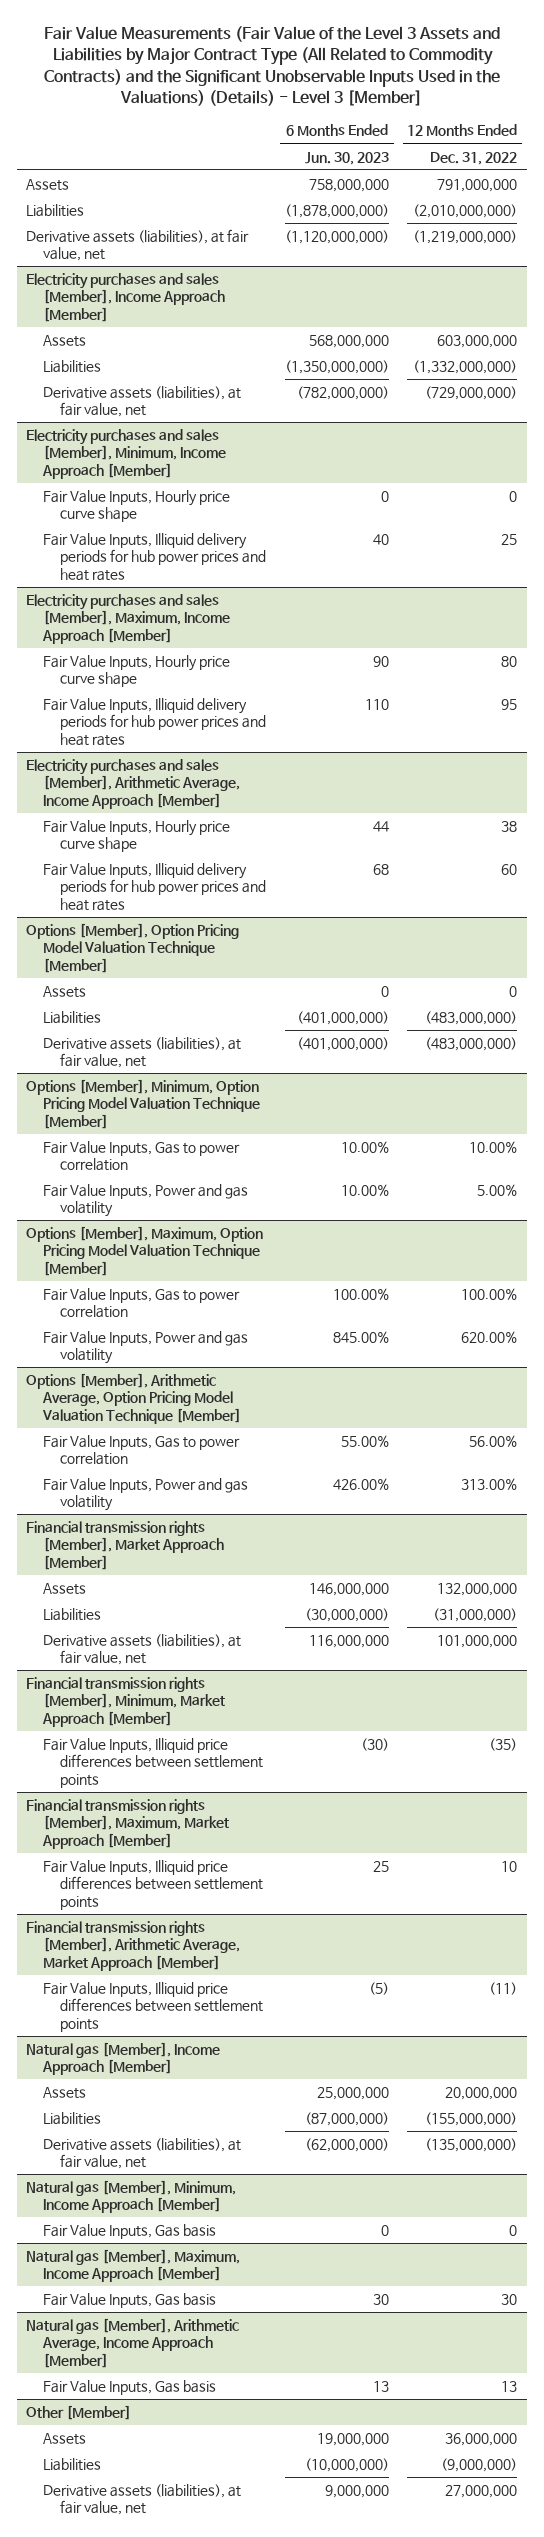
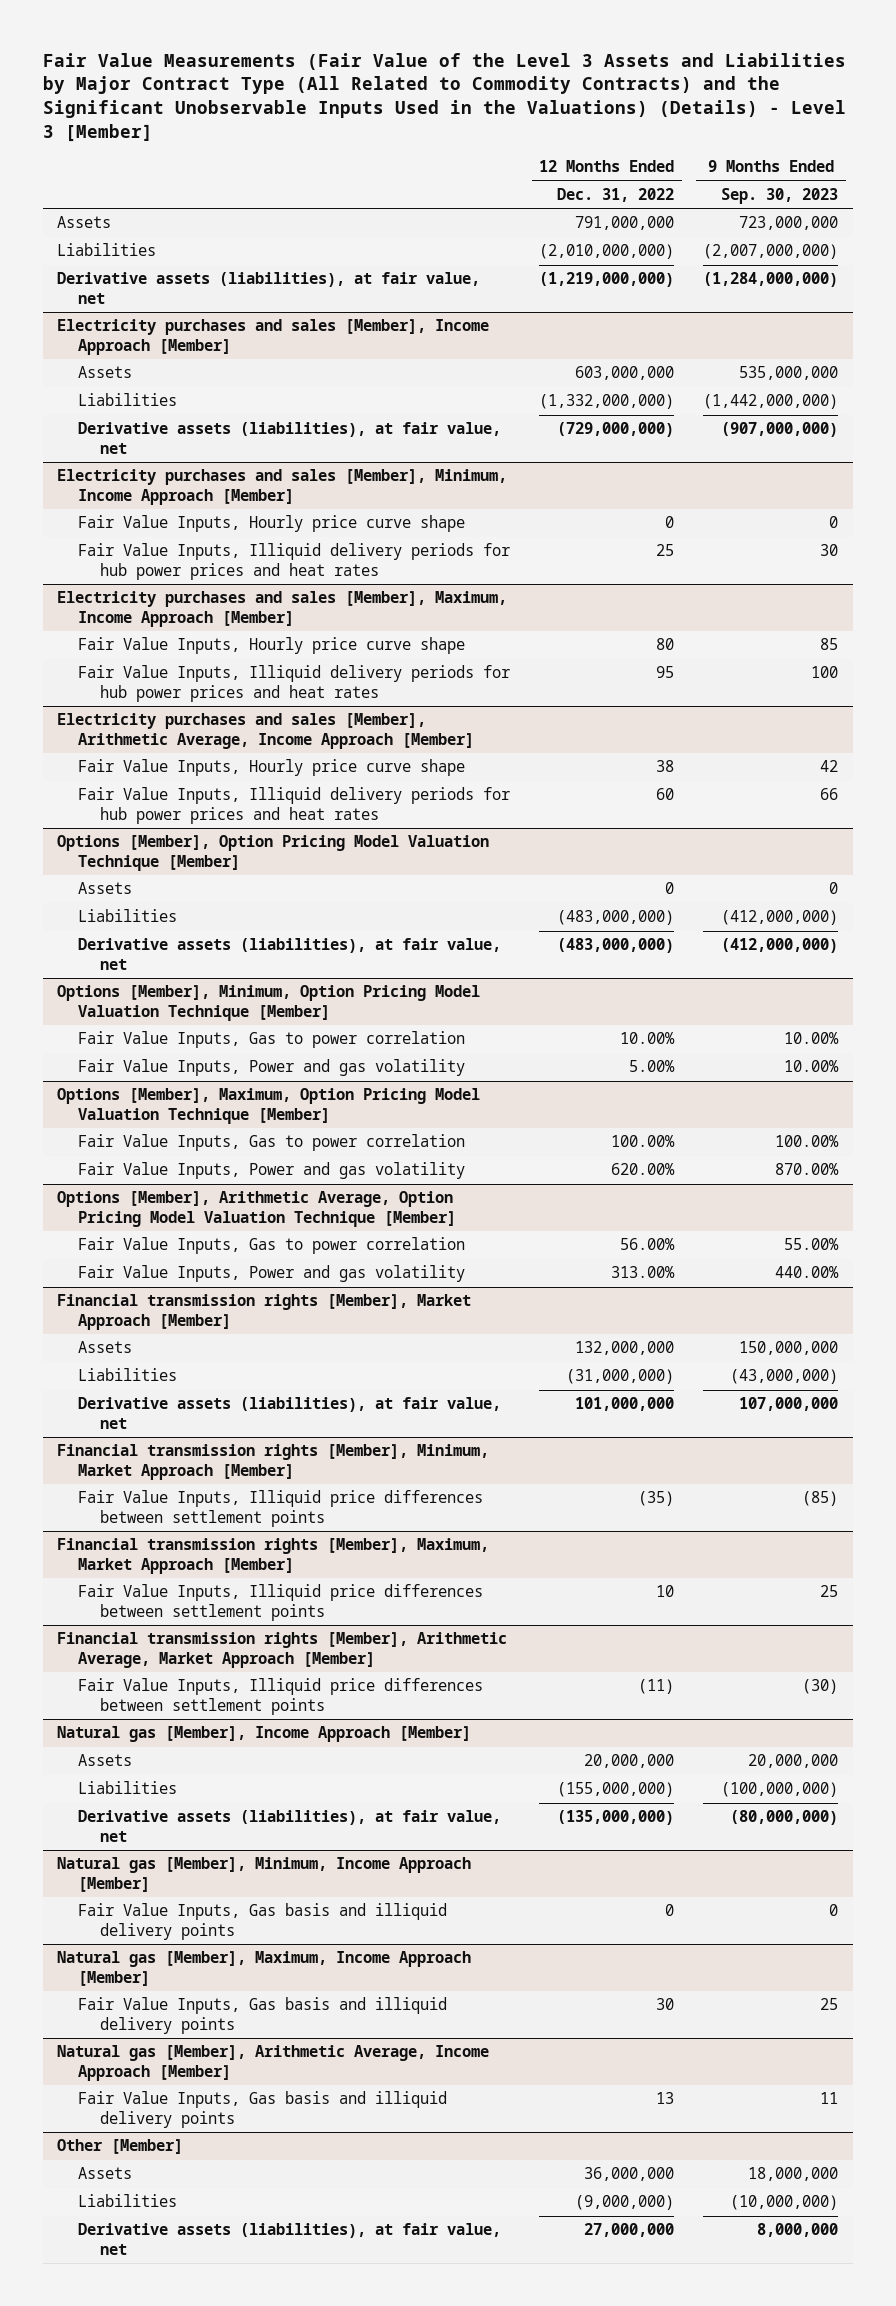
- | 6 Months Ended Jun. 30, 2023 | 12 Months Ended Dec. 31, 2022
+ | 12 Months Ended Dec. 31, 2022 | 9 Months Ended Sep. 30, 2023
@ Natural gas [Member], Minimum, Income Approach [Member]
- Fair Value Inputs, Gas basis | 0 | 0
+ Fair Value Inputs, Gas basis and illiquid delivery points | 0 | 0
@ Natural gas [Member], Maximum, Income Approach [Member]
- Fair Value Inputs, Gas basis | 30 | 30
+ Fair Value Inputs, Gas basis and illiquid delivery points | 30 | 25
@ Natural gas [Member], Arithmetic Average, Income Approach [Member]
- Fair Value Inputs, Gas basis | 13 | 13
+ Fair Value Inputs, Gas basis and illiquid delivery points | 13 | 11

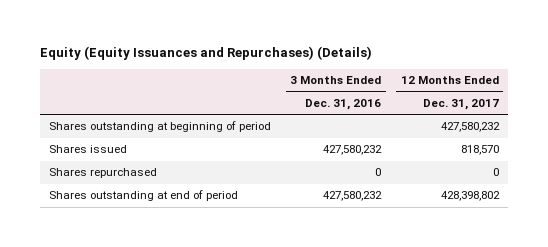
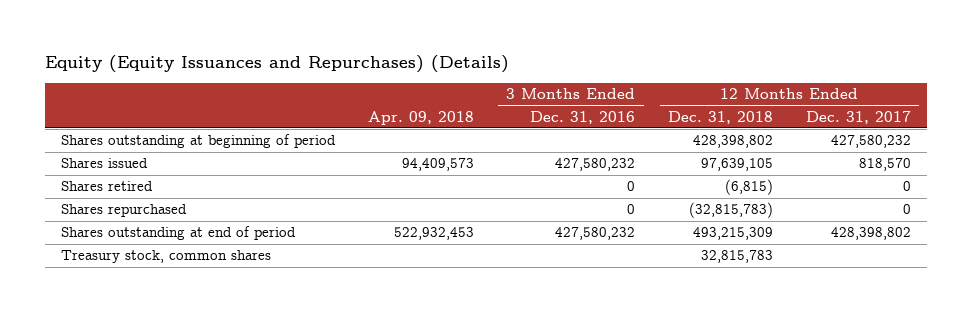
- | 3 Months Ended Dec. 31, 2016 | 12 Months Ended Dec. 31, 2017
+ | Apr. 09, 2018 | 3 Months Ended Dec. 31, 2016 | 12 Months Ended Dec. 31, 2018 | 12 Months Ended Dec. 31, 2017
+ Shares retired | | 0 | (6,815) | 0
+ Treasury stock, common shares | | | 32,815,783 |

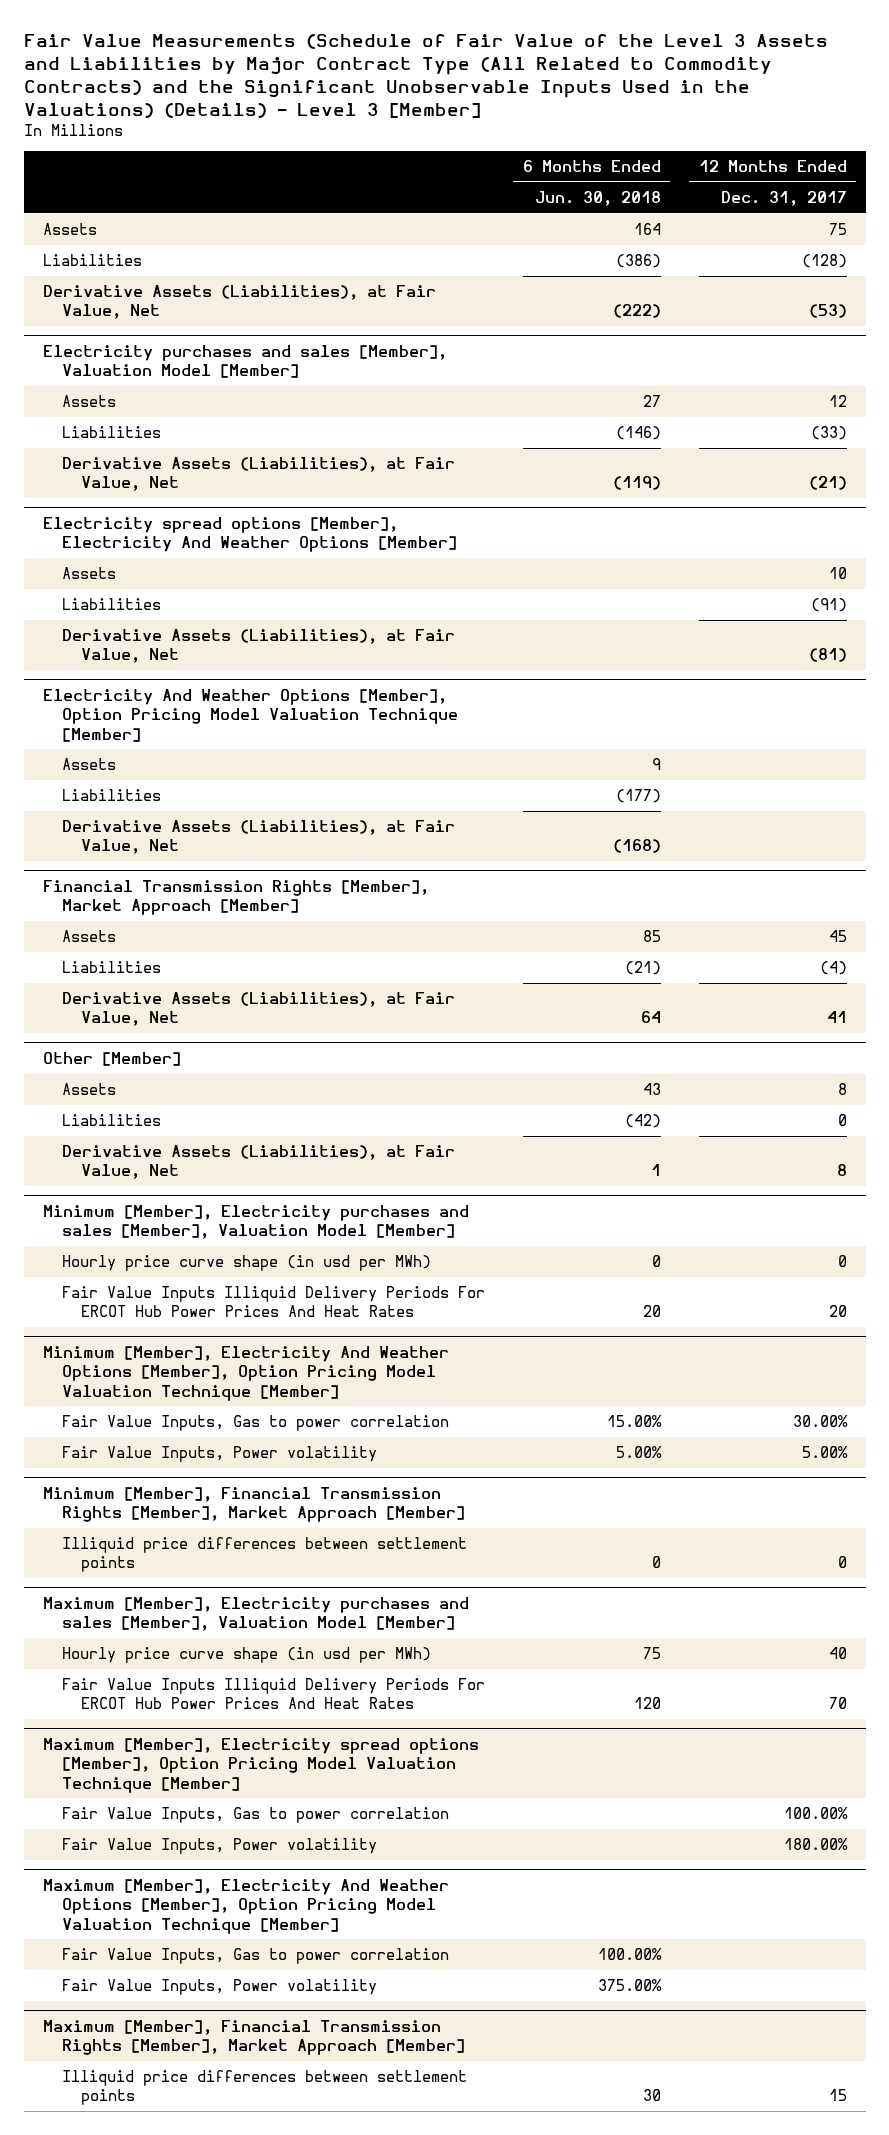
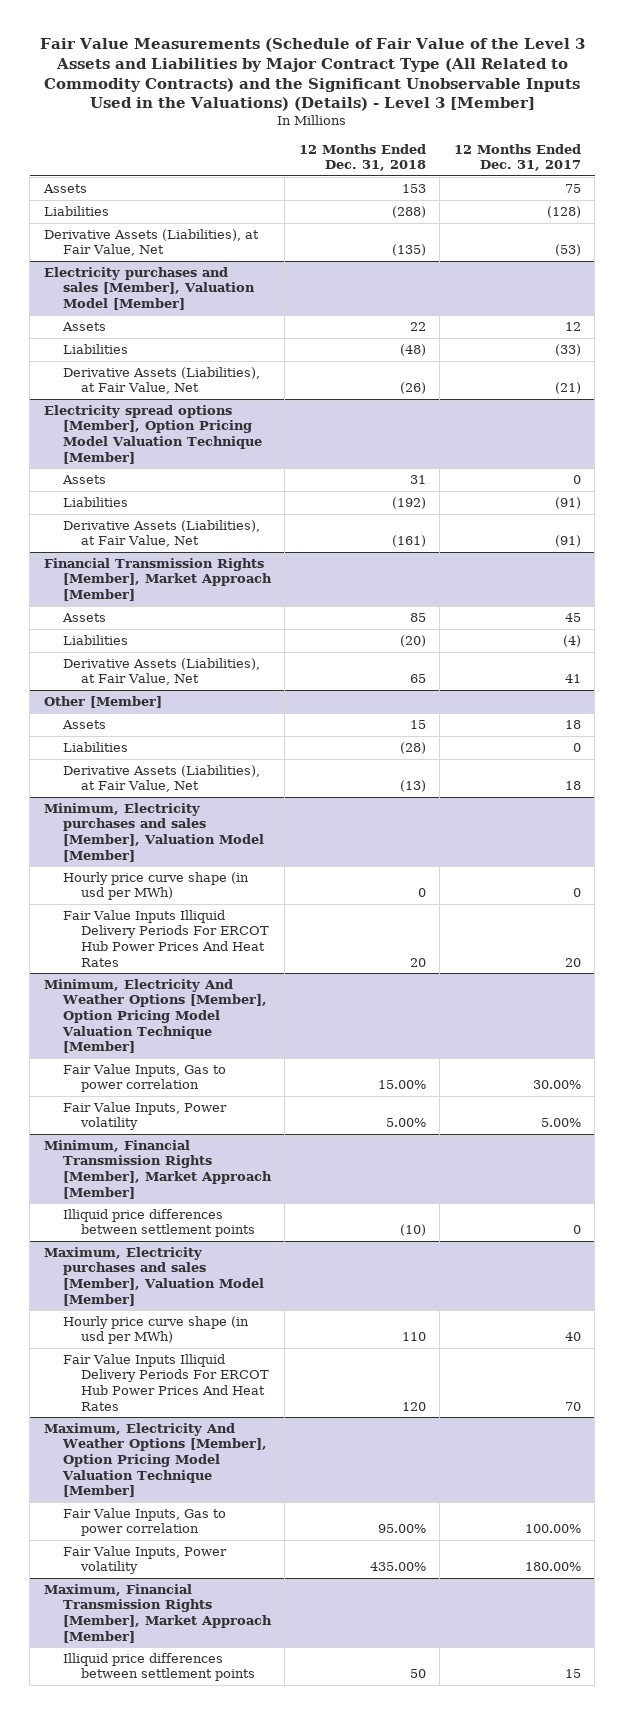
- | 6 Months Ended Jun. 30, 2018 | 12 Months Ended Dec. 31, 2017
+ | 12 Months Ended Dec. 31, 2018 | 12 Months Ended Dec. 31, 2017
- Electricity spread options [Member], Electricity And Weather Options [Member]
- Assets | | 10
+ Electricity spread options [Member], Option Pricing Model Valuation Technique [Member]
+ Assets | 31 | 0
- Derivative Assets (Liabilities), at Fair Value, Net | | (81)
- Electricity And Weather Options [Member], Option Pricing Model Valuation Technique [Member]
- Assets | 9 |
- Liabilities | (177) |
- Derivative Assets (Liabilities), at Fair Value, Net | (168) |
+ Derivative Assets (Liabilities), at Fair Value, Net | (161) | (91)
@ Other [Member]
- Assets | 43 | 8
+ Assets | 15 | 18
- Derivative Assets (Liabilities), at Fair Value, Net | 1 | 8
- Minimum [Member], Electricity purchases and sales [Member], Valuation Model [Member]
@ Other [Member]
+ Derivative Assets (Liabilities), at Fair Value, Net | (13) | 18
+ Minimum, Electricity purchases and sales [Member], Valuation Model [Member]
- Minimum [Member], Electricity And Weather Options [Member], Option Pricing Model Valuation Technique [Member]
+ Minimum, Electricity And Weather Options [Member], Option Pricing Model Valuation Technique [Member]
- Minimum [Member], Financial Transmission Rights [Member], Market Approach [Member]
+ Minimum, Financial Transmission Rights [Member], Market Approach [Member]
- Maximum [Member], Electricity purchases and sales [Member], Valuation Model [Member]
+ Maximum, Electricity purchases and sales [Member], Valuation Model [Member]
- Maximum [Member], Electricity spread options [Member], Option Pricing Model Valuation Technique [Member]
+ Maximum, Electricity And Weather Options [Member], Option Pricing Model Valuation Technique [Member]
- Maximum [Member], Electricity And Weather Options [Member], Option Pricing Model Valuation Technique [Member]
- Fair Value Inputs, Gas to power correlation | 100.00% |
- Fair Value Inputs, Power volatility | 375.00% |
- Maximum [Member], Financial Transmission Rights [Member], Market Approach [Member]
+ Maximum, Financial Transmission Rights [Member], Market Approach [Member]

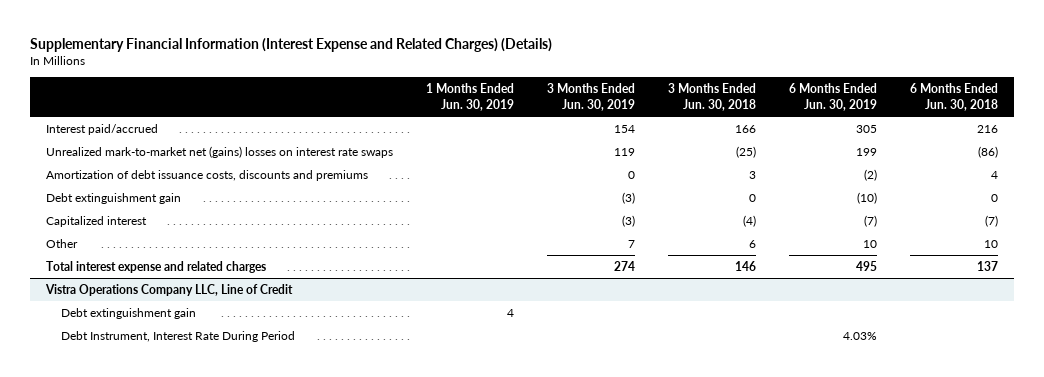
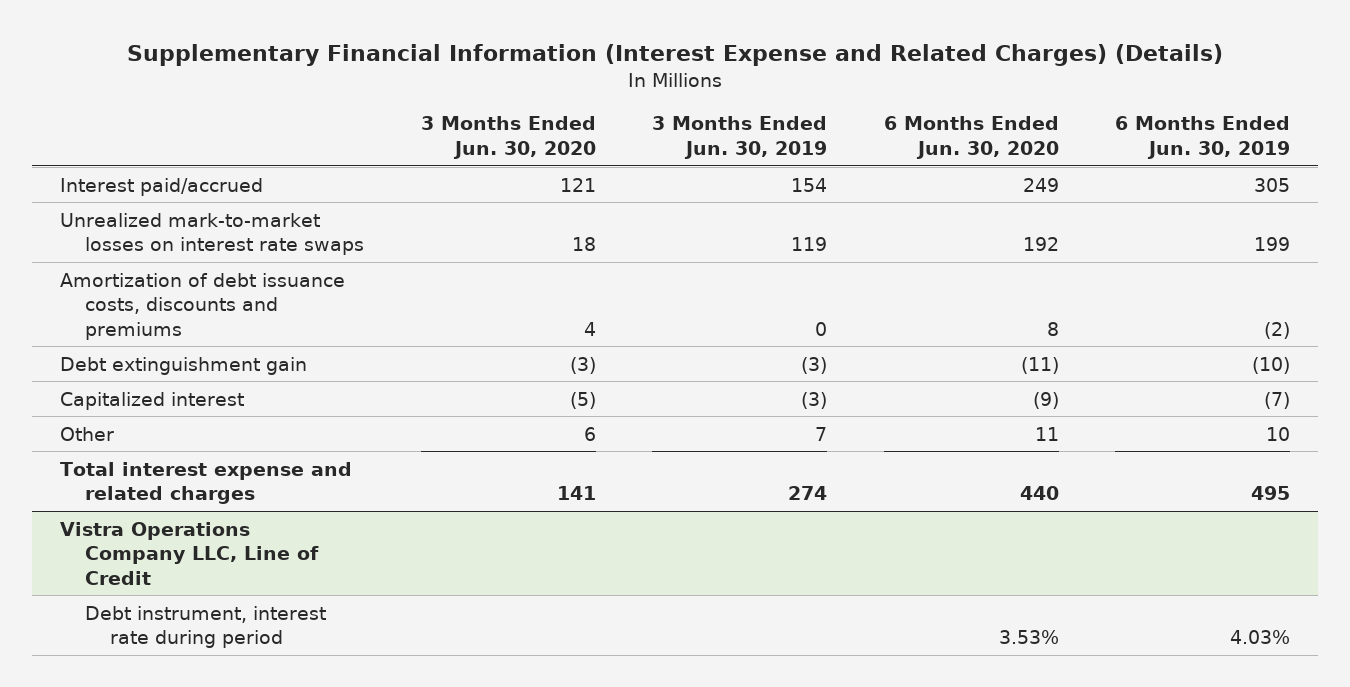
- | 1 Months Ended Jun. 30, 2019 | 3 Months Ended Jun. 30, 2019 | 3 Months Ended Jun. 30, 2018 | 6 Months Ended Jun. 30, 2019 | 6 Months Ended Jun. 30, 2018
+ | 3 Months Ended Jun. 30, 2020 | 3 Months Ended Jun. 30, 2019 | 6 Months Ended Jun. 30, 2020 | 6 Months Ended Jun. 30, 2019
- Unrealized mark-to-market net (gains) losses on interest rate swaps | | 119 | (25) | 199 | (86)
+ Unrealized mark-to-market losses on interest rate swaps | 18 | 119 | 192 | 199
@ Vistra Operations Company LLC, Line of Credit
- Debt extinguishment gain | 4 | | | |
- Debt Instrument, Interest Rate During Period | | | | 4.03% |
+ Debt instrument, interest rate during period | | | 3.53% | 4.03%

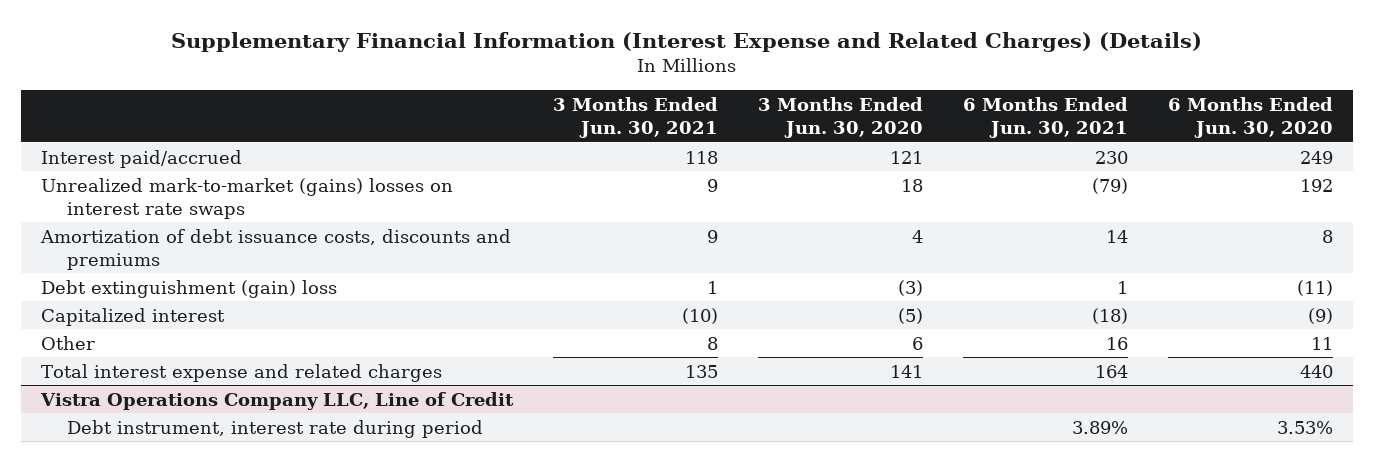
- | 3 Months Ended Jun. 30, 2020 | 3 Months Ended Jun. 30, 2019 | 6 Months Ended Jun. 30, 2020 | 6 Months Ended Jun. 30, 2019
+ | 3 Months Ended Jun. 30, 2021 | 3 Months Ended Jun. 30, 2020 | 6 Months Ended Jun. 30, 2021 | 6 Months Ended Jun. 30, 2020
- Unrealized mark-to-market losses on interest rate swaps | 18 | 119 | 192 | 199
+ Unrealized mark-to-market (gains) losses on interest rate swaps | 9 | 18 | (79) | 192
- Debt extinguishment gain | (3) | (3) | (11) | (10)
+ Debt extinguishment (gain) loss | 1 | (3) | 1 | (11)

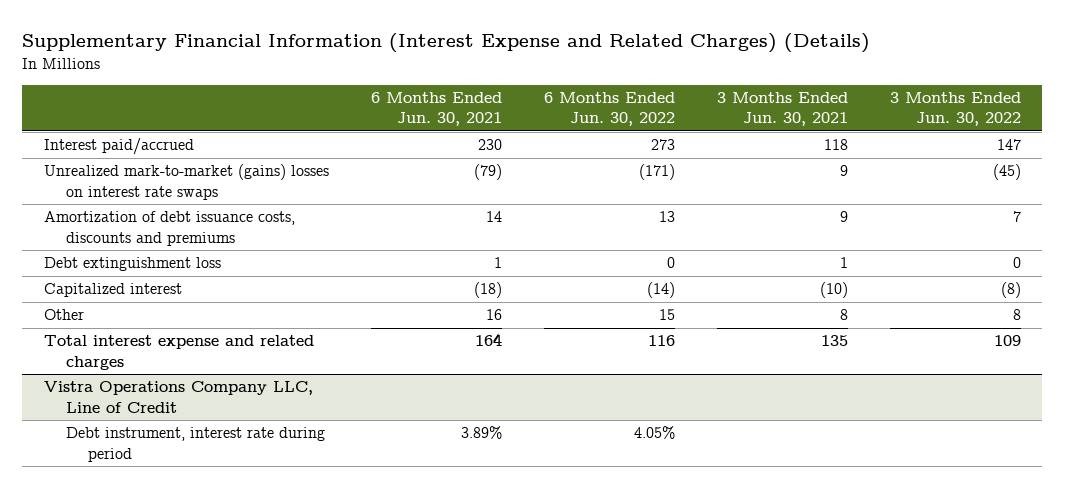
- | 3 Months Ended Jun. 30, 2021 | 3 Months Ended Jun. 30, 2020 | 6 Months Ended Jun. 30, 2021 | 6 Months Ended Jun. 30, 2020
+ | 6 Months Ended Jun. 30, 2021 | 6 Months Ended Jun. 30, 2022 | 3 Months Ended Jun. 30, 2021 | 3 Months Ended Jun. 30, 2022
- Debt extinguishment (gain) loss | 1 | (3) | 1 | (11)
+ Debt extinguishment loss | 1 | 0 | 1 | 0

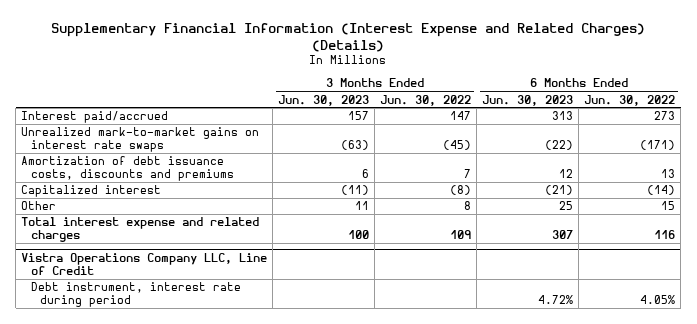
- | 6 Months Ended Jun. 30, 2021 | 6 Months Ended Jun. 30, 2022 | 3 Months Ended Jun. 30, 2021 | 3 Months Ended Jun. 30, 2022
+ | 3 Months Ended Jun. 30, 2023 | 3 Months Ended Jun. 30, 2022 | 6 Months Ended Jun. 30, 2023 | 6 Months Ended Jun. 30, 2022
- Unrealized mark-to-market (gains) losses on interest rate swaps | (79) | (171) | 9 | (45)
+ Unrealized mark-to-market gains on interest rate swaps | (63) | (45) | (22) | (171)
- Debt extinguishment loss | 1 | 0 | 1 | 0

